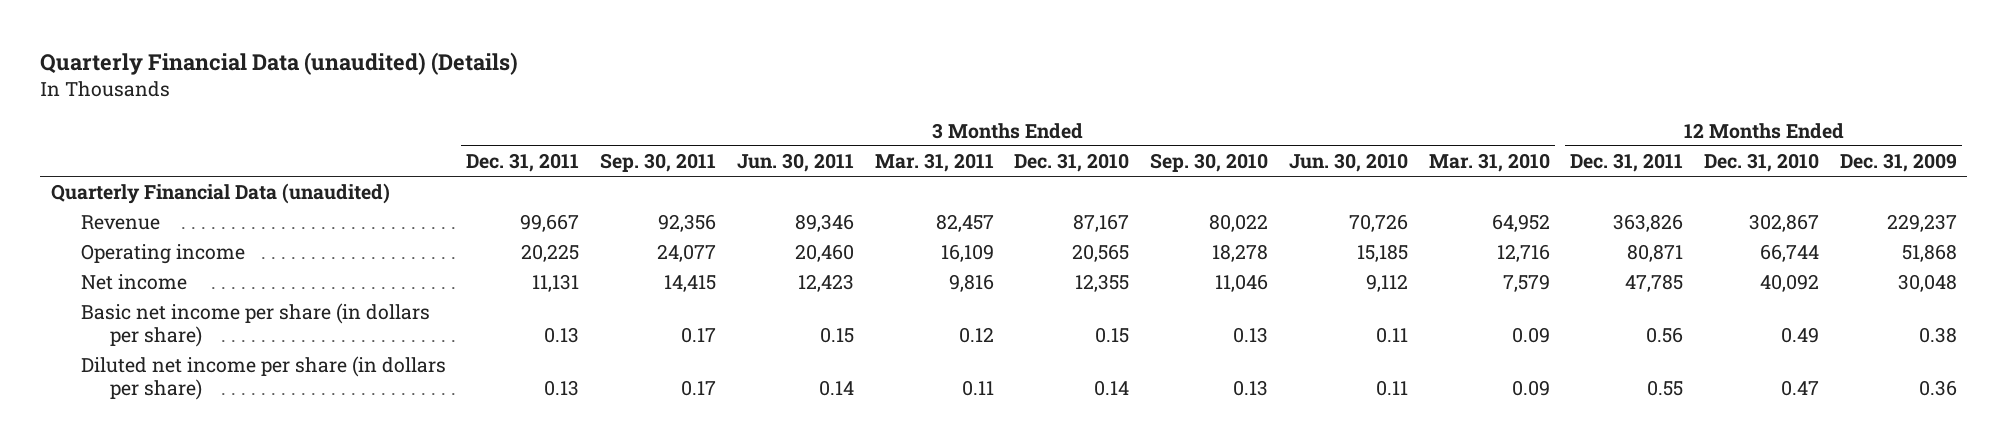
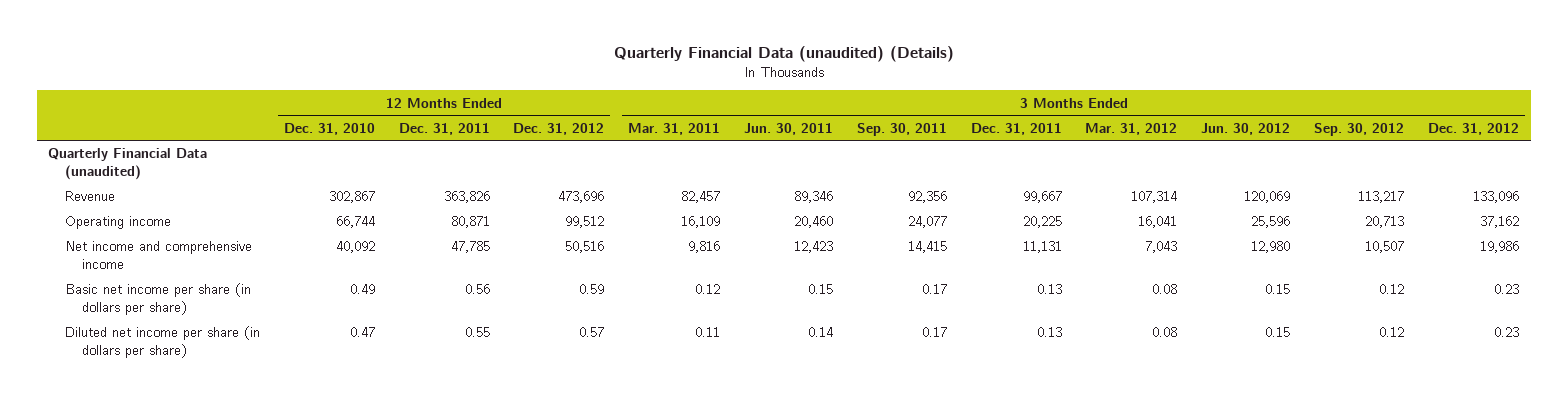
- | 3 Months Ended Dec. 31, 2011 | 3 Months Ended Sep. 30, 2011 | 3 Months Ended Jun. 30, 2011 | 3 Months Ended Mar. 31, 2011 | 3 Months Ended Dec. 31, 2010 | 3 Months Ended Sep. 30, 2010 | 3 Months Ended Jun. 30, 2010 | 3 Months Ended Mar. 31, 2010 | 12 Months Ended Dec. 31, 2011 | 12 Months Ended Dec. 31, 2010 | 12 Months Ended Dec. 31, 2009
+ | 12 Months Ended Dec. 31, 2010 | 12 Months Ended Dec. 31, 2011 | 12 Months Ended Dec. 31, 2012 | 3 Months Ended Mar. 31, 2011 | 3 Months Ended Jun. 30, 2011 | 3 Months Ended Sep. 30, 2011 | 3 Months Ended Dec. 31, 2011 | 3 Months Ended Mar. 31, 2012 | 3 Months Ended Jun. 30, 2012 | 3 Months Ended Sep. 30, 2012 | 3 Months Ended Dec. 31, 2012
- Net income | 11,131 | 14,415 | 12,423 | 9,816 | 12,355 | 11,046 | 9,112 | 7,579 | 47,785 | 40,092 | 30,048
+ Net income and comprehensive income | 40,092 | 47,785 | 50,516 | 9,816 | 12,423 | 14,415 | 11,131 | 7,043 | 12,980 | 10,507 | 19,986

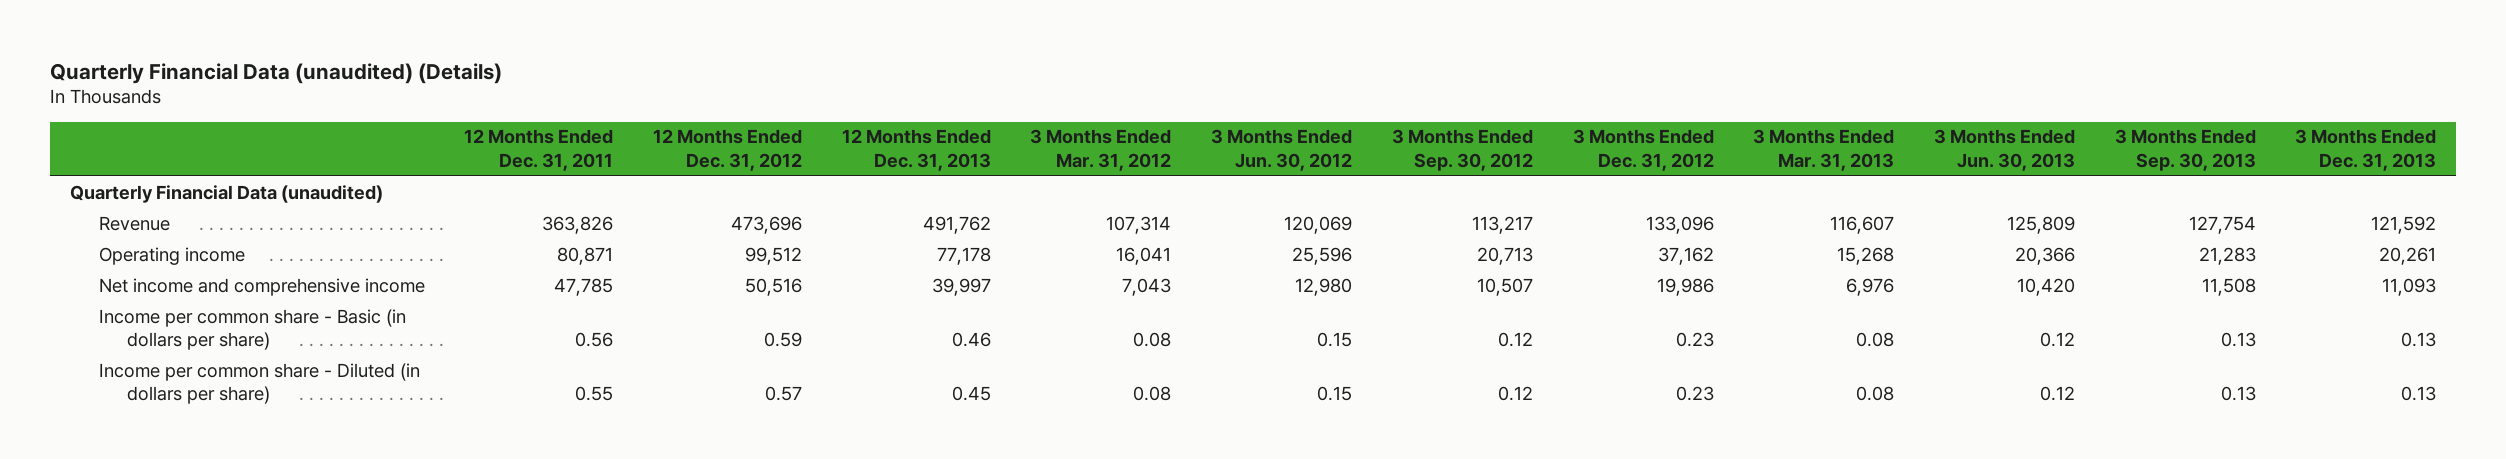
- | 12 Months Ended Dec. 31, 2010 | 12 Months Ended Dec. 31, 2011 | 12 Months Ended Dec. 31, 2012 | 3 Months Ended Mar. 31, 2011 | 3 Months Ended Jun. 30, 2011 | 3 Months Ended Sep. 30, 2011 | 3 Months Ended Dec. 31, 2011 | 3 Months Ended Mar. 31, 2012 | 3 Months Ended Jun. 30, 2012 | 3 Months Ended Sep. 30, 2012 | 3 Months Ended Dec. 31, 2012
+ | 12 Months Ended Dec. 31, 2011 | 12 Months Ended Dec. 31, 2012 | 12 Months Ended Dec. 31, 2013 | 3 Months Ended Mar. 31, 2012 | 3 Months Ended Jun. 30, 2012 | 3 Months Ended Sep. 30, 2012 | 3 Months Ended Dec. 31, 2012 | 3 Months Ended Mar. 31, 2013 | 3 Months Ended Jun. 30, 2013 | 3 Months Ended Sep. 30, 2013 | 3 Months Ended Dec. 31, 2013
- Basic net income per share (in dollars per share) | 0.49 | 0.56 | 0.59 | 0.12 | 0.15 | 0.17 | 0.13 | 0.08 | 0.15 | 0.12 | 0.23
- Diluted net income per share (in dollars per share) | 0.47 | 0.55 | 0.57 | 0.11 | 0.14 | 0.17 | 0.13 | 0.08 | 0.15 | 0.12 | 0.23
+ Income per common share - Basic (in dollars per share) | 0.56 | 0.59 | 0.46 | 0.08 | 0.15 | 0.12 | 0.23 | 0.08 | 0.12 | 0.13 | 0.13
+ Income per common share - Diluted (in dollars per share) | 0.55 | 0.57 | 0.45 | 0.08 | 0.15 | 0.12 | 0.23 | 0.08 | 0.12 | 0.13 | 0.13

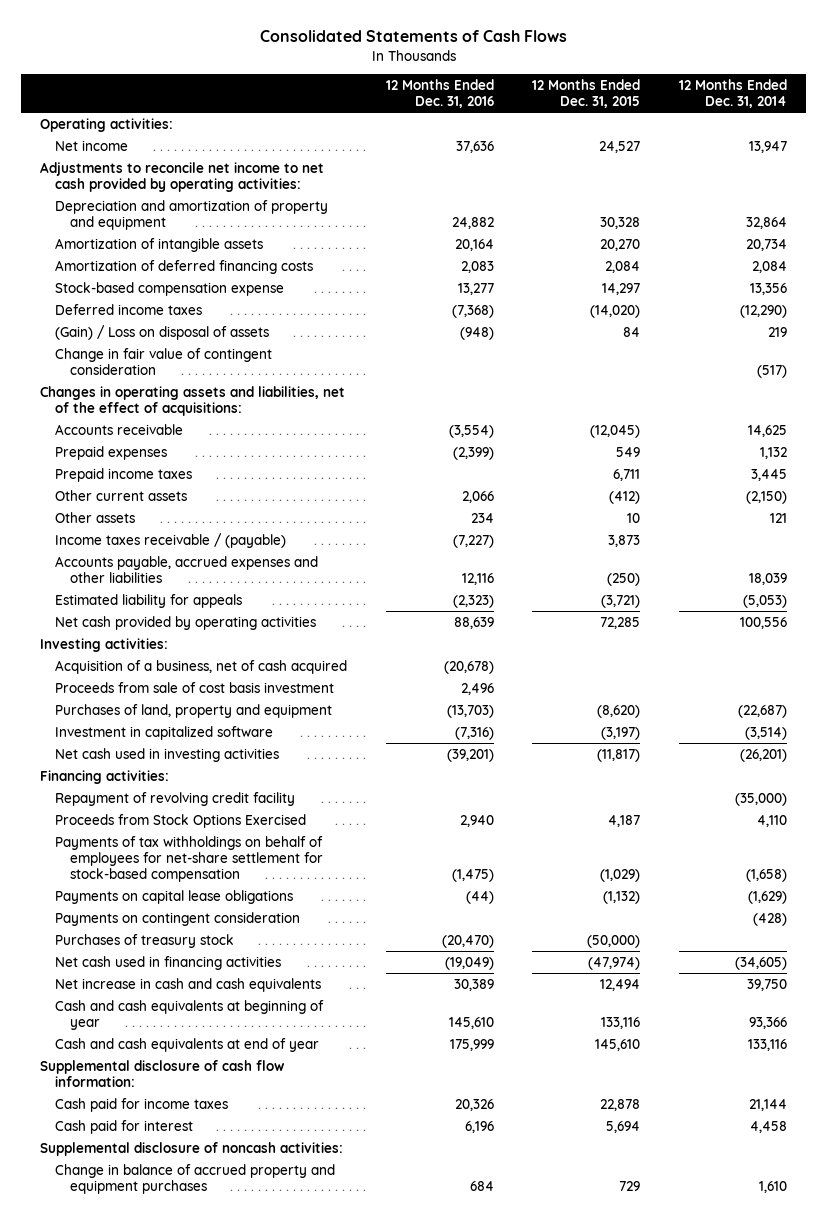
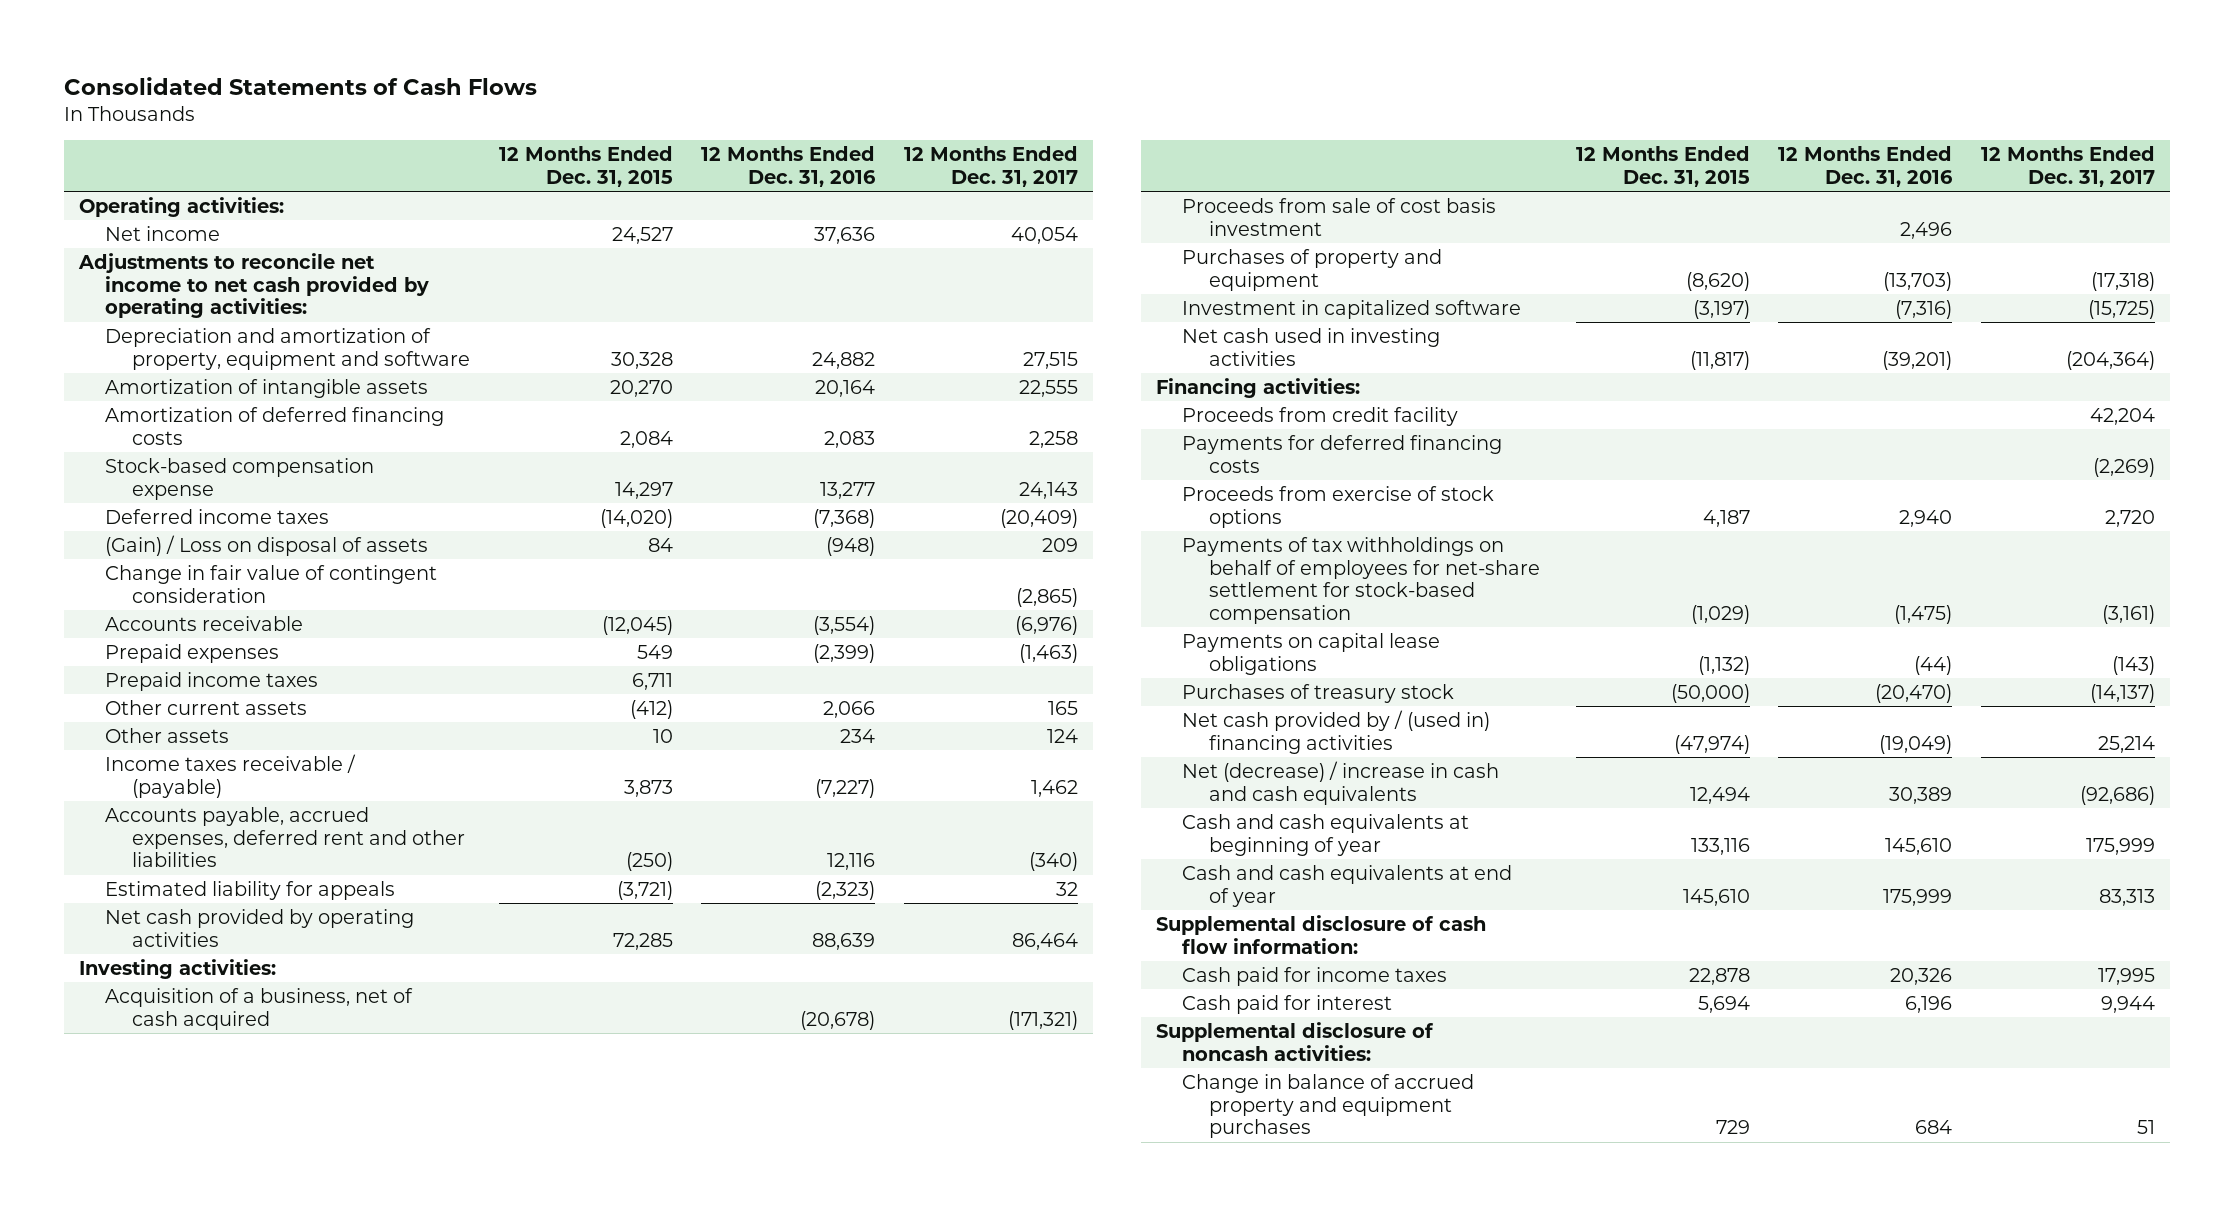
- | 12 Months Ended Dec. 31, 2016 | 12 Months Ended Dec. 31, 2015 | 12 Months Ended Dec. 31, 2014
+ | 12 Months Ended Dec. 31, 2015 | 12 Months Ended Dec. 31, 2016 | 12 Months Ended Dec. 31, 2017
- Depreciation and amortization of property and equipment | 24,882 | 30,328 | 32,864
+ Depreciation and amortization of property, equipment and software | 30,328 | 24,882 | 27,515
- Changes in operating assets and liabilities, net of the effect of acquisitions:
- Accounts payable, accrued expenses and other liabilities | 12,116 | (250) | 18,039
+ Accounts payable, accrued expenses, deferred rent and other liabilities | (250) | 12,116 | (340)
- Purchases of land, property and equipment | (13,703) | (8,620) | (22,687)
+ Purchases of property and equipment | (8,620) | (13,703) | (17,318)
- Repayment of revolving credit facility | | | (35,000)
- Proceeds from Stock Options Exercised | 2,940 | 4,187 | 4,110
+ Proceeds from credit facility | | | 42,204
+ Payments for deferred financing costs | | | (2,269)
+ Proceeds from exercise of stock options | 4,187 | 2,940 | 2,720
- Payments on contingent consideration | | | (428)
- Net cash used in financing activities | (19,049) | (47,974) | (34,605)
- Net increase in cash and cash equivalents | 30,389 | 12,494 | 39,750
+ Net cash provided by / (used in) financing activities | (47,974) | (19,049) | 25,214
+ Net (decrease) / increase in cash and cash equivalents | 12,494 | 30,389 | (92,686)

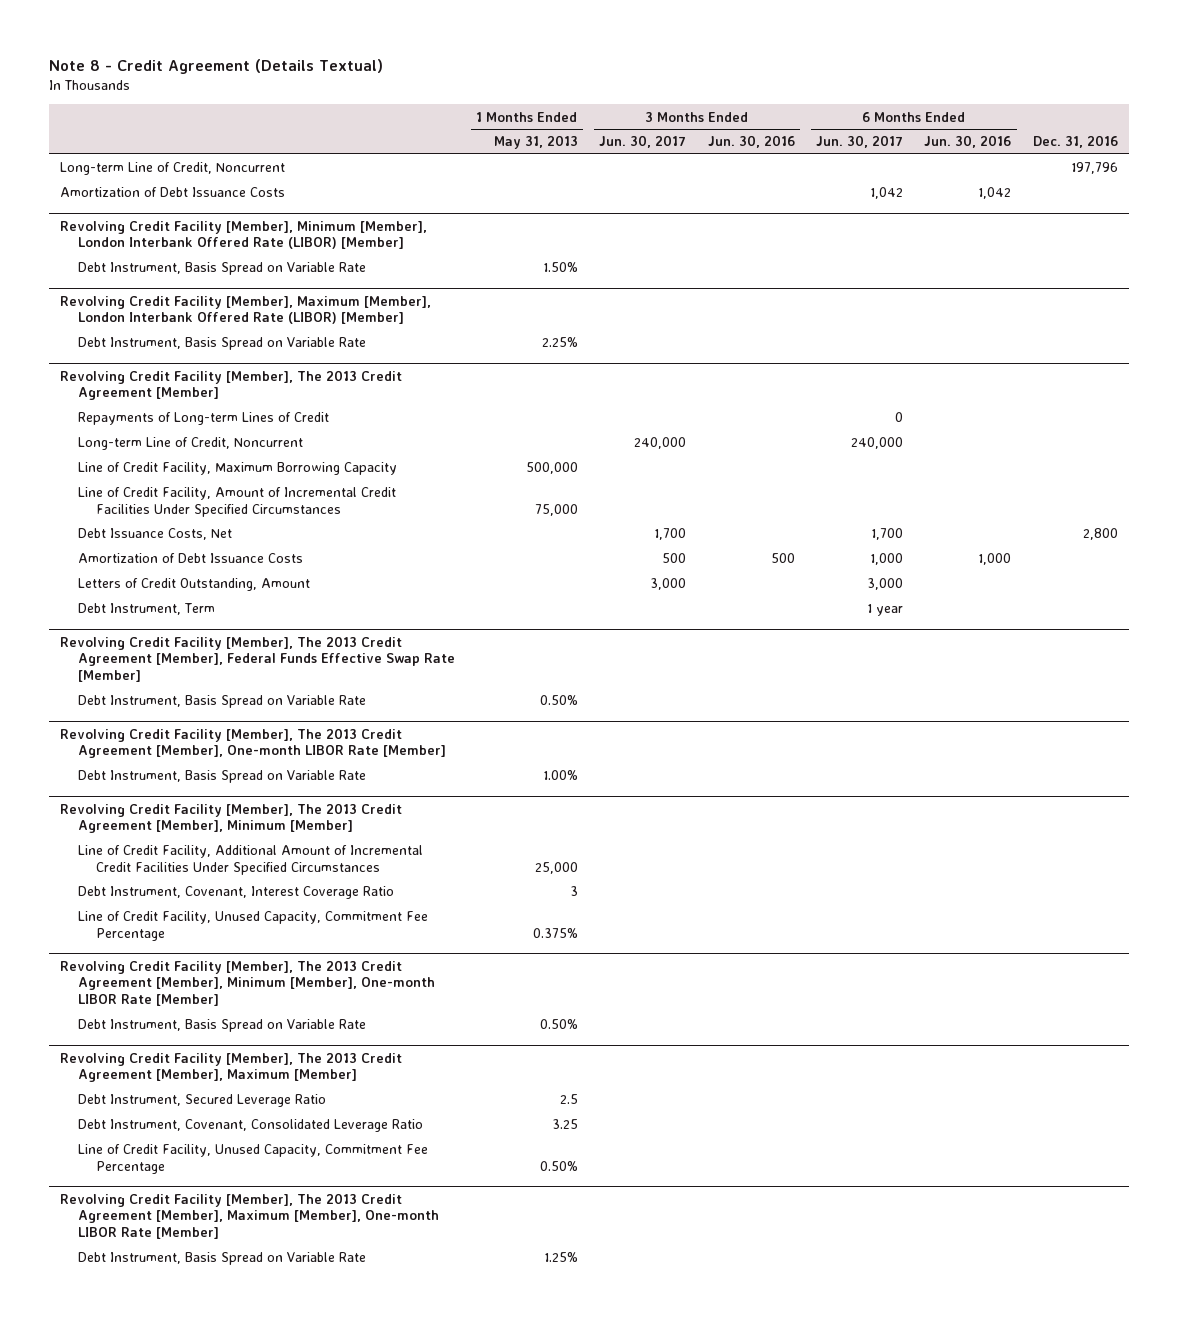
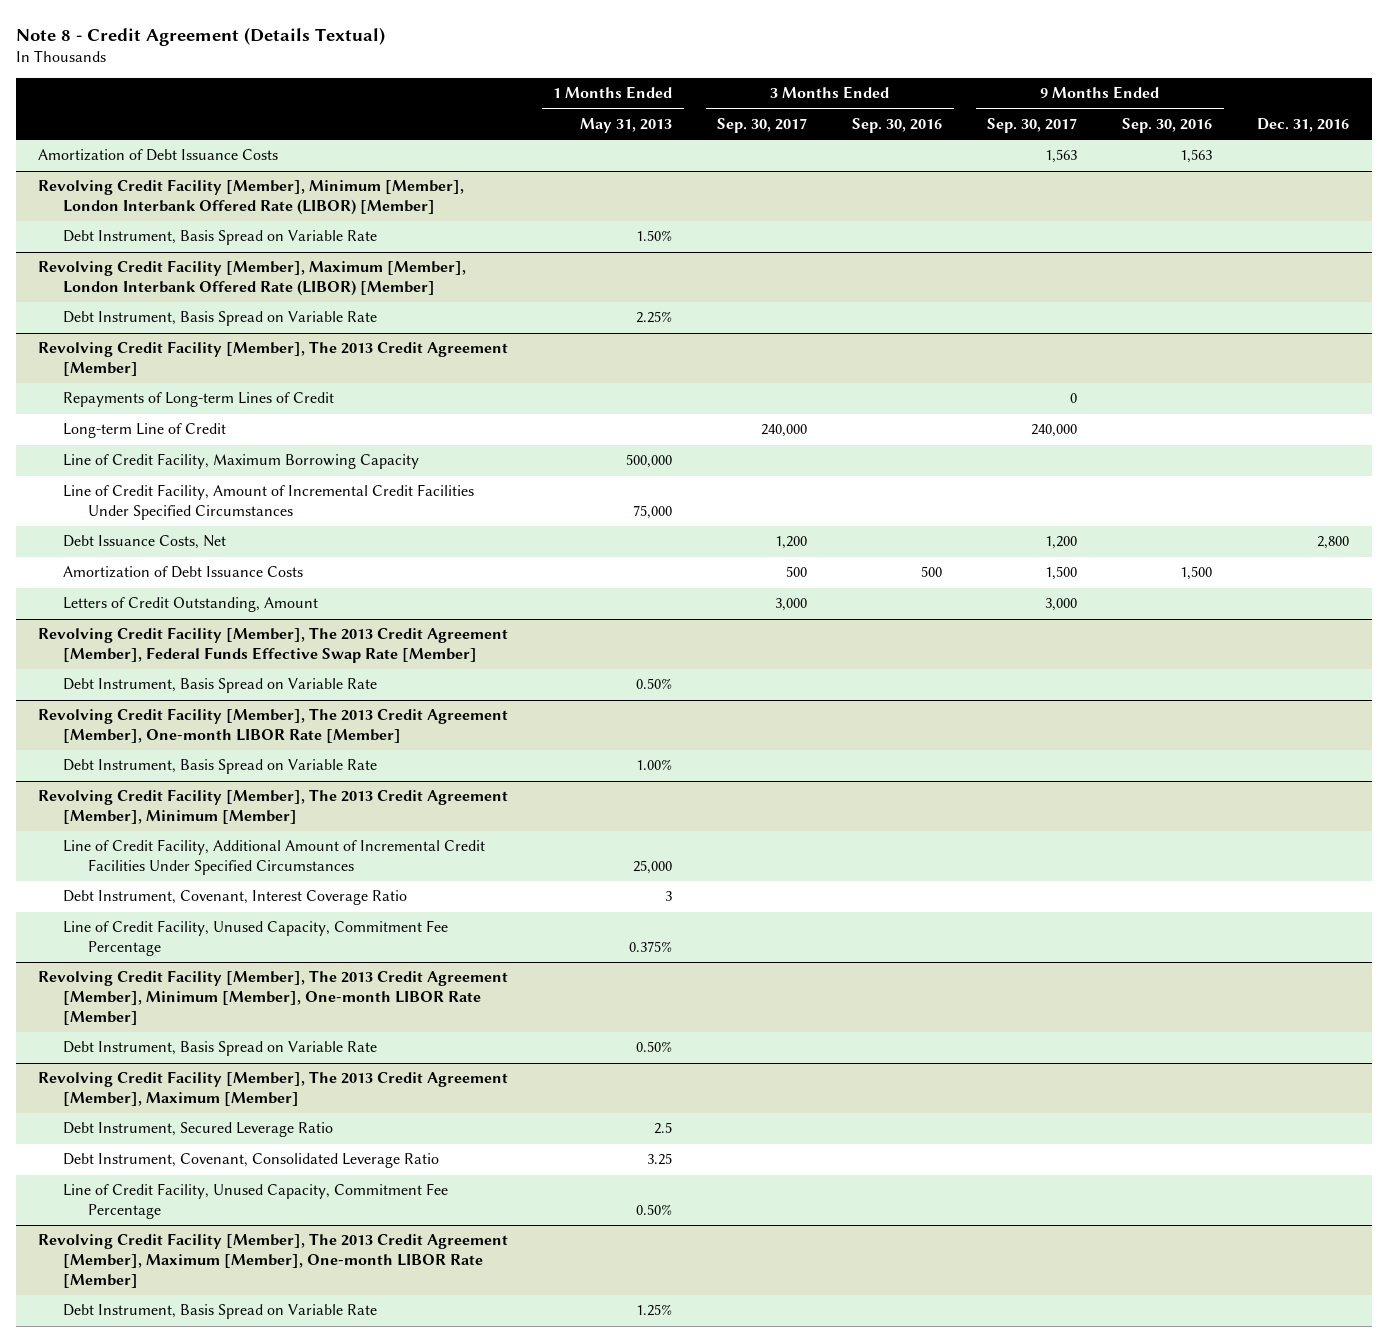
- | 1 Months Ended May 31, 2013 | 3 Months Ended Jun. 30, 2017 | 3 Months Ended Jun. 30, 2016 | 6 Months Ended Jun. 30, 2017 | 6 Months Ended Jun. 30, 2016 | Dec. 31, 2016
+ | 1 Months Ended May 31, 2013 | 3 Months Ended Sep. 30, 2017 | 3 Months Ended Sep. 30, 2016 | 9 Months Ended Sep. 30, 2017 | 9 Months Ended Sep. 30, 2016 | Dec. 31, 2016
- Long-term Line of Credit, Noncurrent | | | | | | 197,796
@ Revolving Credit Facility [Member], The 2013 Credit Agreement [Member]
- Long-term Line of Credit, Noncurrent | | 240,000 | | 240,000 | |
+ Long-term Line of Credit | | 240,000 | | 240,000 | |
- Debt Instrument, Term | | | | 1 year | |

